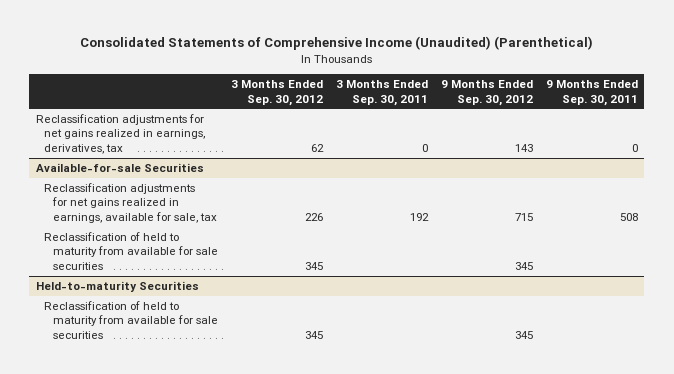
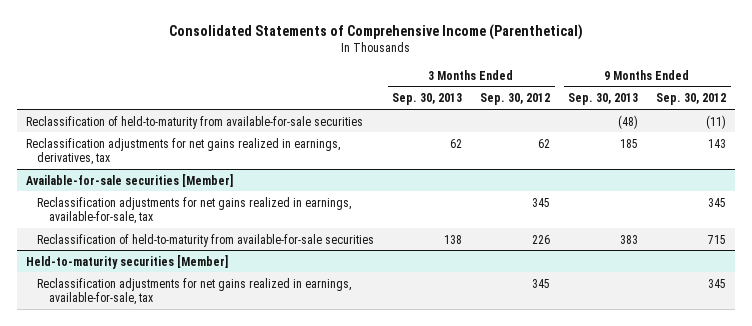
- Consolidated Statements of Comprehensive Income (Unaudited) (Parenthetical)
+ Consolidated Statements of Comprehensive Income (Parenthetical)
- | 3 Months Ended Sep. 30, 2012 | 3 Months Ended Sep. 30, 2011 | 9 Months Ended Sep. 30, 2012 | 9 Months Ended Sep. 30, 2011
+ | 3 Months Ended Sep. 30, 2013 | 3 Months Ended Sep. 30, 2012 | 9 Months Ended Sep. 30, 2013 | 9 Months Ended Sep. 30, 2012
+ Reclassification of held-to-maturity from available-for-sale securities | | | (48) | (11)
- Available-for-sale Securities
- Reclassification adjustments for net gains realized in earnings, available for sale, tax | 226 | 192 | 715 | 508
- Reclassification of held to maturity from available for sale securities | 345 | | 345 |
- Held-to-maturity Securities
- Reclassification of held to maturity from available for sale securities | 345 | | 345 |
+ Available-for-sale securities [Member]
+ Reclassification adjustments for net gains realized in earnings, available-for-sale, tax | | 345 | | 345
+ Reclassification of held-to-maturity from available-for-sale securities | 138 | 226 | 383 | 715
+ Held-to-maturity securities [Member]
+ Reclassification adjustments for net gains realized in earnings, available-for-sale, tax | | 345 | | 345

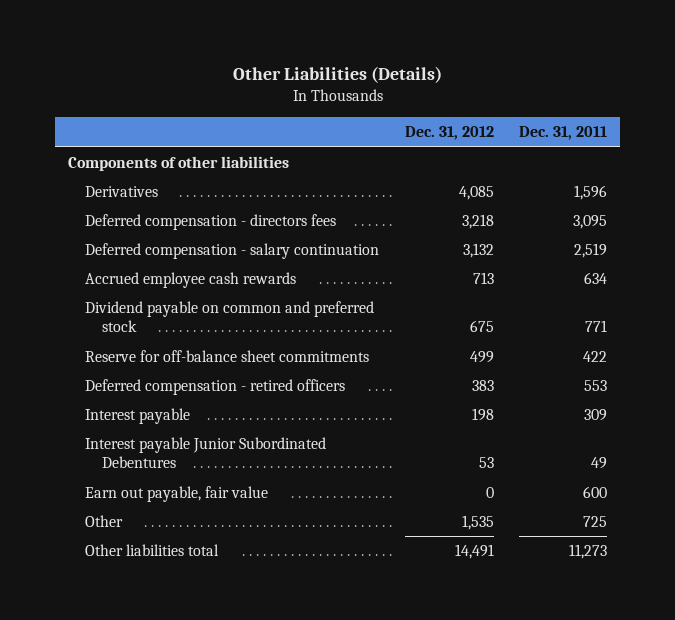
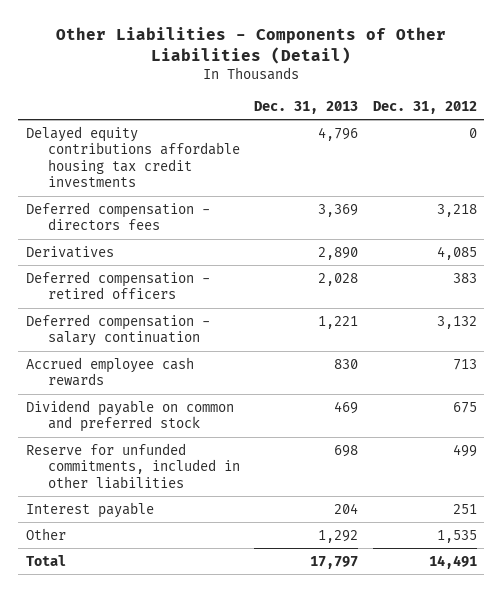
- Other Liabilities (Details)
+ Other Liabilities - Components of Other Liabilities (Detail)
- | Dec. 31, 2012 | Dec. 31, 2011
+ | Dec. 31, 2013 | Dec. 31, 2012
- Components of other liabilities
+ Delayed equity contributions affordable housing tax credit investments | 4,796 | 0
moved down: Derivatives | 2,890 | 4,085
moved up: Deferred compensation - retired officers | 2,028 | 383
- Reserve for off-balance sheet commitments | 499 | 422
- Interest payable | 198 | 309
- Interest payable Junior Subordinated Debentures | 53 | 49
- Earn out payable, fair value | 0 | 600
+ Reserve for unfunded commitments, included in other liabilities | 698 | 499
+ Interest payable | 204 | 251
- Other liabilities total | 14,491 | 11,273
+ Total | 17,797 | 14,491

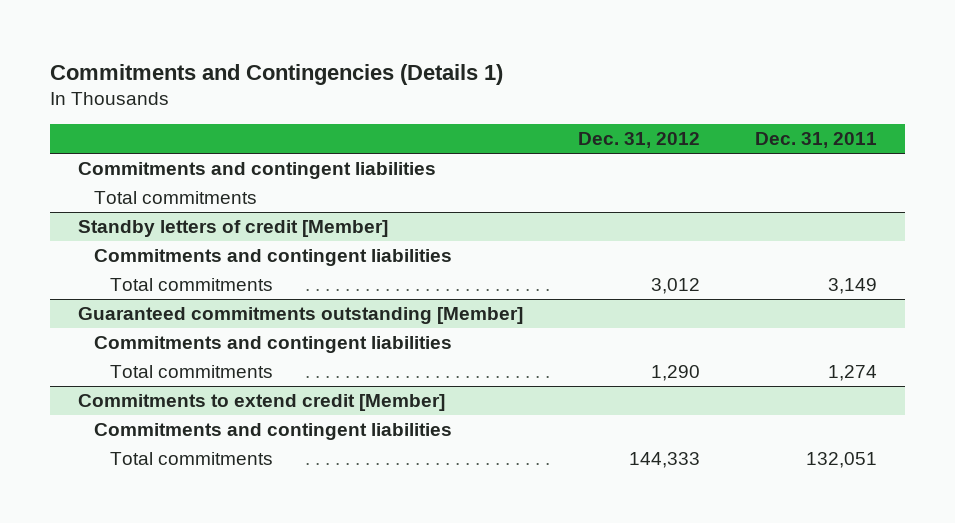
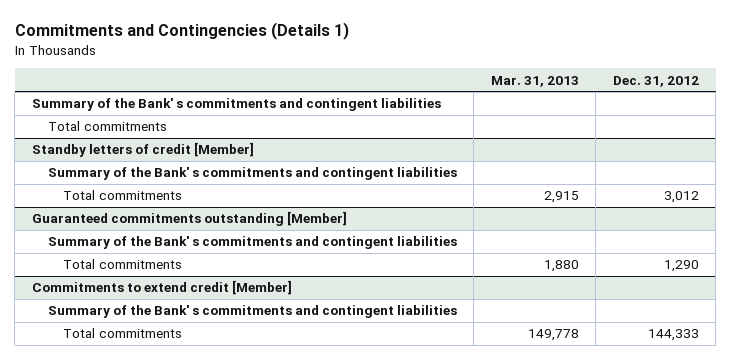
- | Dec. 31, 2012 | Dec. 31, 2011
+ | Mar. 31, 2013 | Dec. 31, 2012
- Commitments and contingent liabilities
+ Summary of the Bank' s commitments and contingent liabilities
@ Standby letters of credit [Member]
- Commitments and contingent liabilities
+ Summary of the Bank' s commitments and contingent liabilities
@ Guaranteed commitments outstanding [Member]
- Commitments and contingent liabilities
+ Summary of the Bank' s commitments and contingent liabilities
@ Commitments to extend credit [Member]
- Commitments and contingent liabilities
+ Summary of the Bank' s commitments and contingent liabilities

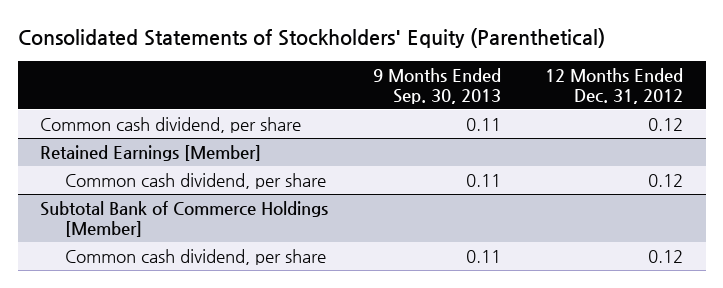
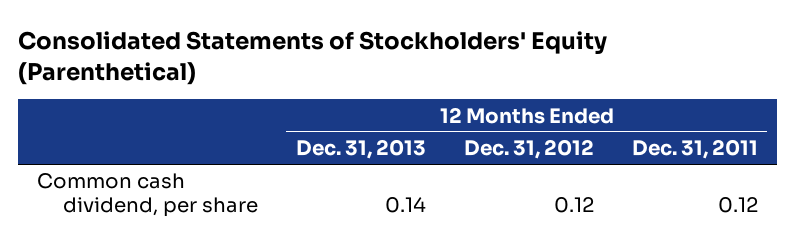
- | 9 Months Ended Sep. 30, 2013 | 12 Months Ended Dec. 31, 2012
+ | 12 Months Ended Dec. 31, 2013 | 12 Months Ended Dec. 31, 2012 | 12 Months Ended Dec. 31, 2011
- Retained Earnings [Member]
- Common cash dividend, per share | 0.11 | 0.12
- Subtotal Bank of Commerce Holdings [Member]
- Common cash dividend, per share | 0.11 | 0.12

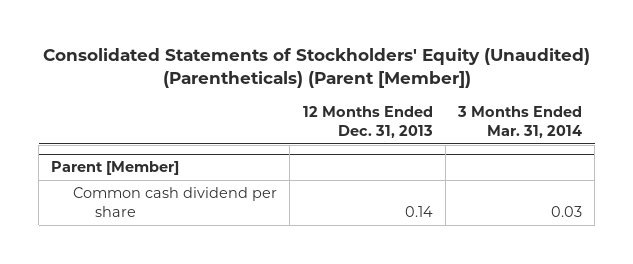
- Consolidated Statements of Stockholders' Equity (Parenthetical)
+ Consolidated Statements of Stockholders' Equity (Unaudited) (Parentheticals) (Parent [Member])
- | 12 Months Ended Dec. 31, 2013 | 12 Months Ended Dec. 31, 2012 | 12 Months Ended Dec. 31, 2011
+ | 12 Months Ended Dec. 31, 2013 | 3 Months Ended Mar. 31, 2014
- Common cash dividend, per share | 0.14 | 0.12 | 0.12
+ Parent [Member]
+ Common cash dividend per share | 0.14 | 0.03

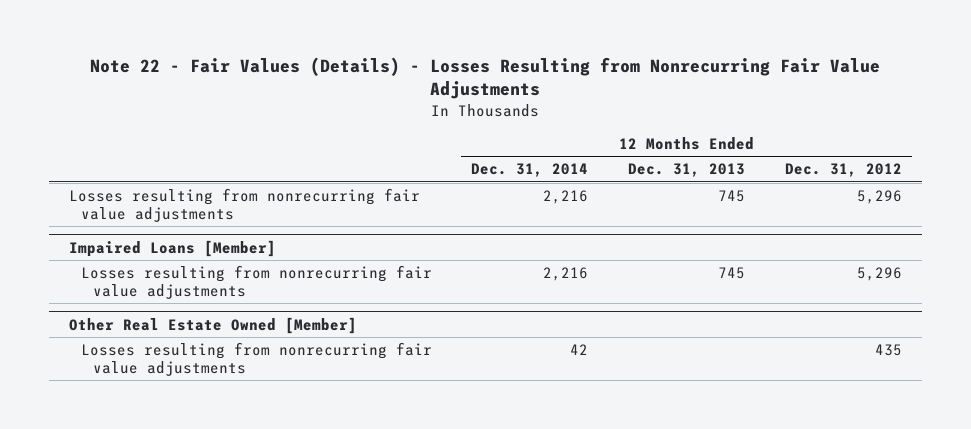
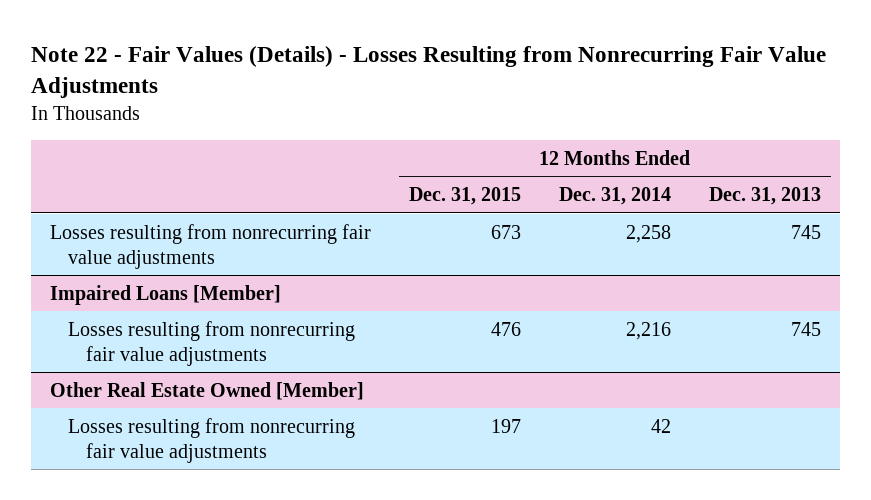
- | 12 Months Ended Dec. 31, 2014 | 12 Months Ended Dec. 31, 2013 | 12 Months Ended Dec. 31, 2012
+ | 12 Months Ended Dec. 31, 2015 | 12 Months Ended Dec. 31, 2014 | 12 Months Ended Dec. 31, 2013
- Losses resulting from nonrecurring fair value adjustments | 2,216 | 745 | 5,296
+ Losses resulting from nonrecurring fair value adjustments | 673 | 2,258 | 745

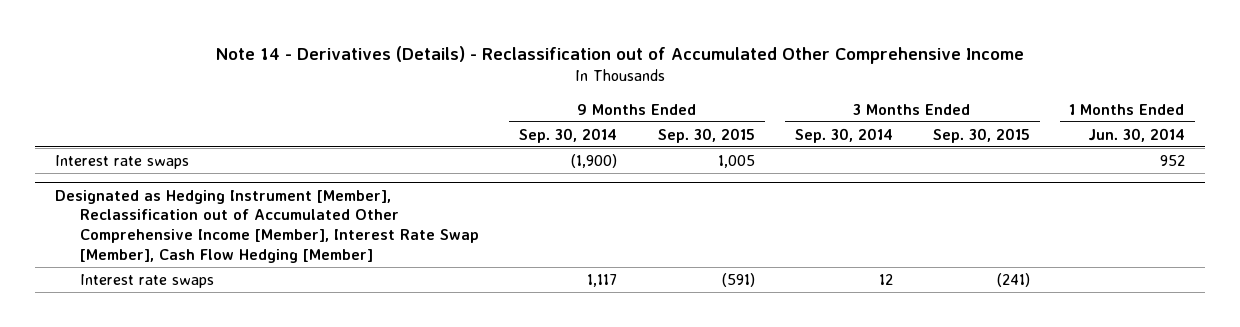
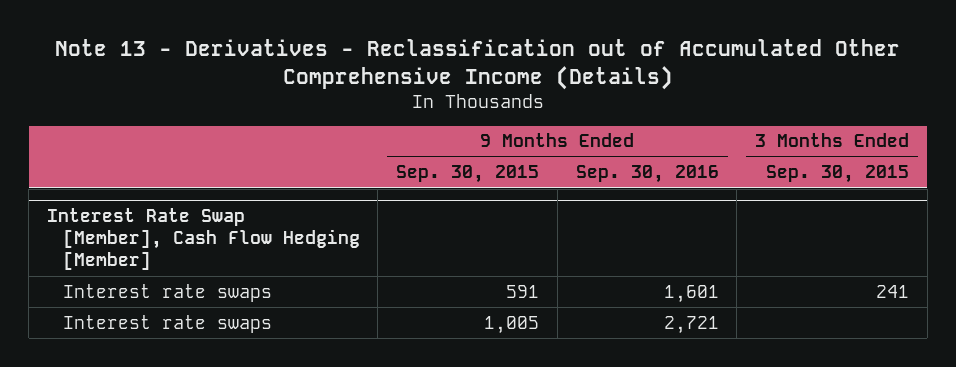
- Note 14 - Derivatives (Details) - Reclassification out of Accumulated Other Comprehensive Income
+ Note 13 - Derivatives - Reclassification out of Accumulated Other Comprehensive Income (Details)
- | 9 Months Ended Sep. 30, 2014 | 9 Months Ended Sep. 30, 2015 | 3 Months Ended Sep. 30, 2014 | 3 Months Ended Sep. 30, 2015 | 1 Months Ended Jun. 30, 2014
+ | 9 Months Ended Sep. 30, 2015 | 9 Months Ended Sep. 30, 2016 | 3 Months Ended Sep. 30, 2015
+ Interest Rate Swap [Member], Cash Flow Hedging [Member]
+ Interest rate swaps | 591 | 1,601 | 241
- Designated as Hedging Instrument [Member], Reclassification out of Accumulated Other Comprehensive Income [Member], Interest Rate Swap [Member], Cash Flow Hedging [Member]
- Interest rate swaps | 1,117 | (591) | 12 | (241) |

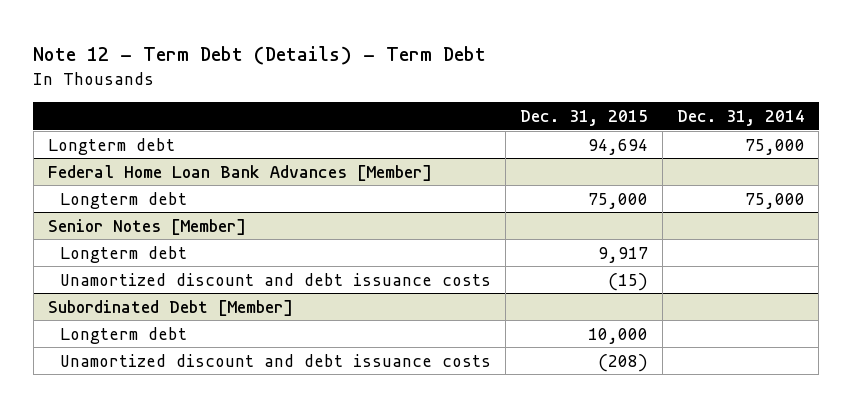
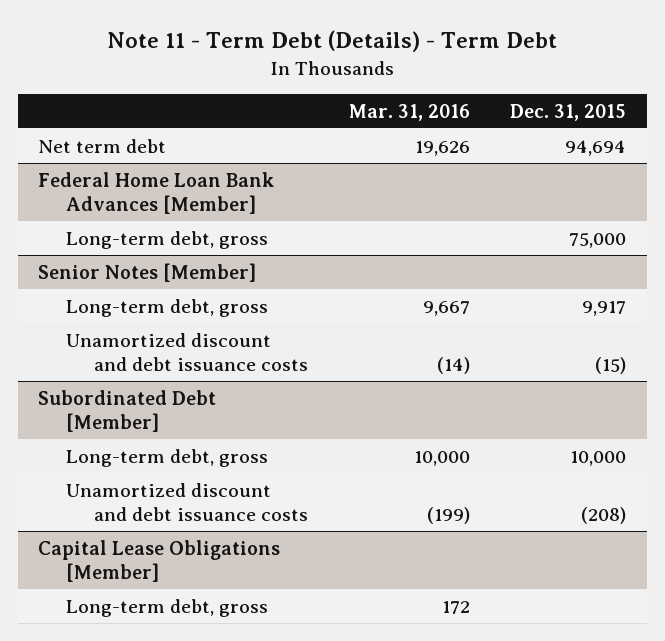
- Note 12 - Term Debt (Details) - Term Debt
+ Note 11 - Term Debt (Details) - Term Debt
- | Dec. 31, 2015 | Dec. 31, 2014
+ | Mar. 31, 2016 | Dec. 31, 2015
- Longterm debt | 94,694 | 75,000
+ Net term debt | 19,626 | 94,694
@ Federal Home Loan Bank Advances [Member]
- Longterm debt | 75,000 | 75,000
+ Long-term debt, gross | | 75,000
@ Senior Notes [Member]
- Longterm debt | 9,917 |
+ Long-term debt, gross | 9,667 | 9,917
@ Subordinated Debt [Member]
- Longterm debt | 10,000 |
+ Long-term debt, gross | 10,000 | 10,000
+ Capital Lease Obligations [Member]
+ Long-term debt, gross | 172 |

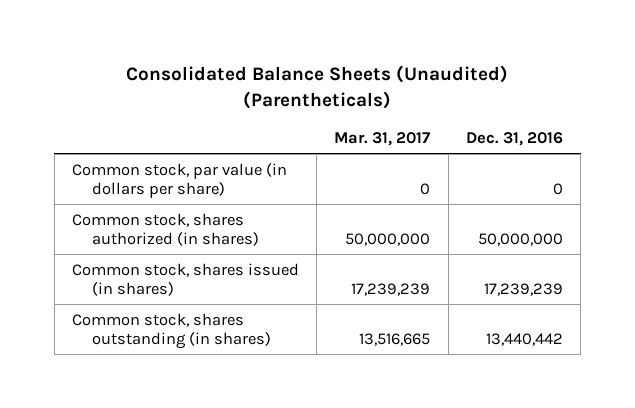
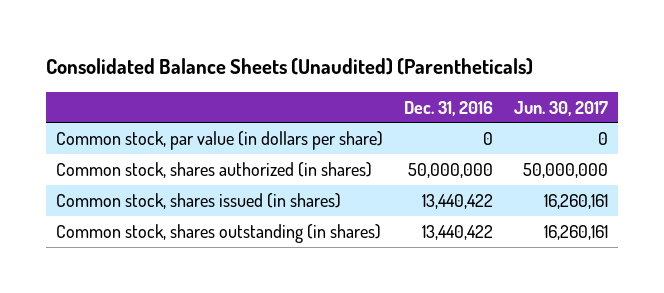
- | Mar. 31, 2017 | Dec. 31, 2016
+ | Dec. 31, 2016 | Jun. 30, 2017
- Common stock, shares issued (in shares) | 17,239,239 | 17,239,239
- Common stock, shares outstanding (in shares) | 13,516,665 | 13,440,442
+ Common stock, shares issued (in shares) | 13,440,422 | 16,260,161
+ Common stock, shares outstanding (in shares) | 13,440,422 | 16,260,161

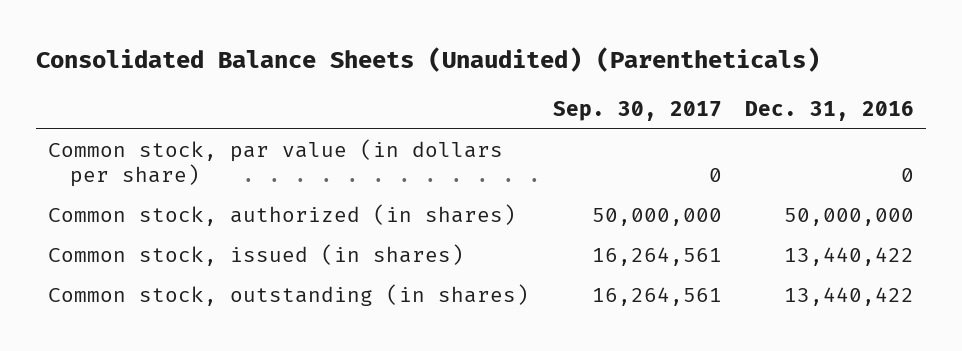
- | Dec. 31, 2016 | Jun. 30, 2017
+ | Sep. 30, 2017 | Dec. 31, 2016
- Common stock, shares authorized (in shares) | 50,000,000 | 50,000,000
- Common stock, shares issued (in shares) | 13,440,422 | 16,260,161
- Common stock, shares outstanding (in shares) | 13,440,422 | 16,260,161
+ Common stock, authorized (in shares) | 50,000,000 | 50,000,000
+ Common stock, issued (in shares) | 16,264,561 | 13,440,422
+ Common stock, outstanding (in shares) | 16,264,561 | 13,440,422

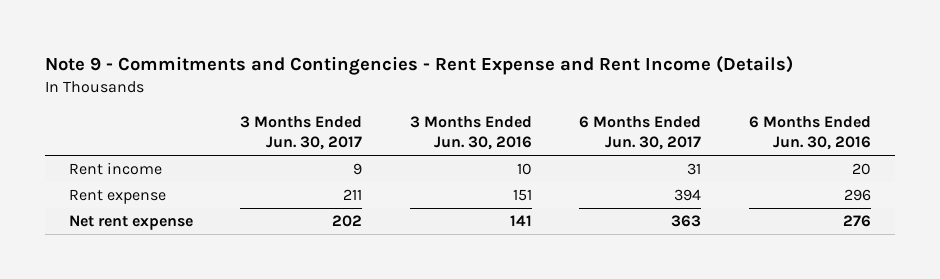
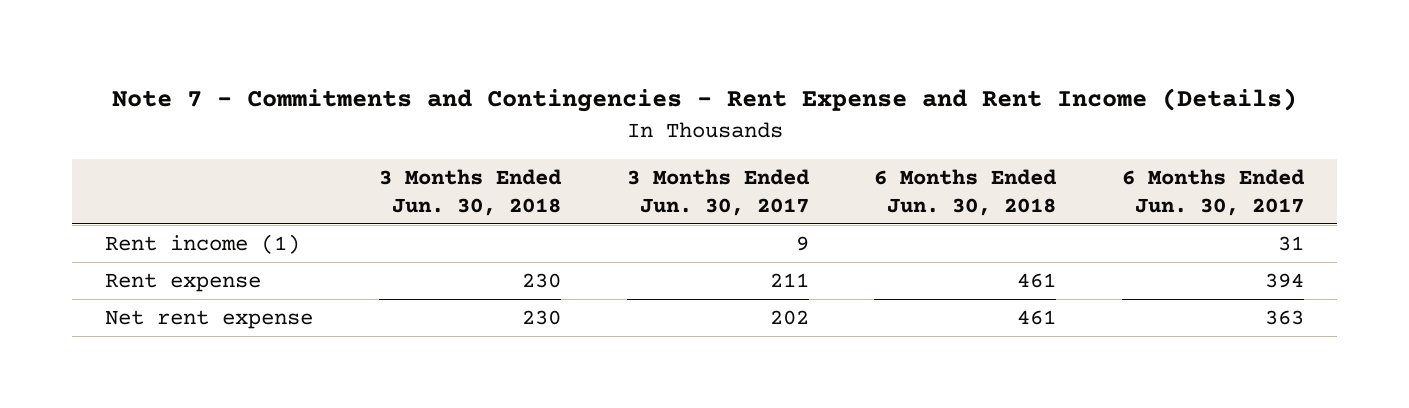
- Note 9 - Commitments and Contingencies - Rent Expense and Rent Income (Details)
+ Note 7 - Commitments and Contingencies - Rent Expense and Rent Income (Details)
- | 3 Months Ended Jun. 30, 2017 | 3 Months Ended Jun. 30, 2016 | 6 Months Ended Jun. 30, 2017 | 6 Months Ended Jun. 30, 2016
+ | 3 Months Ended Jun. 30, 2018 | 3 Months Ended Jun. 30, 2017 | 6 Months Ended Jun. 30, 2018 | 6 Months Ended Jun. 30, 2017
- Rent income | 9 | 10 | 31 | 20
+ Rent income (1) | | 9 | | 31

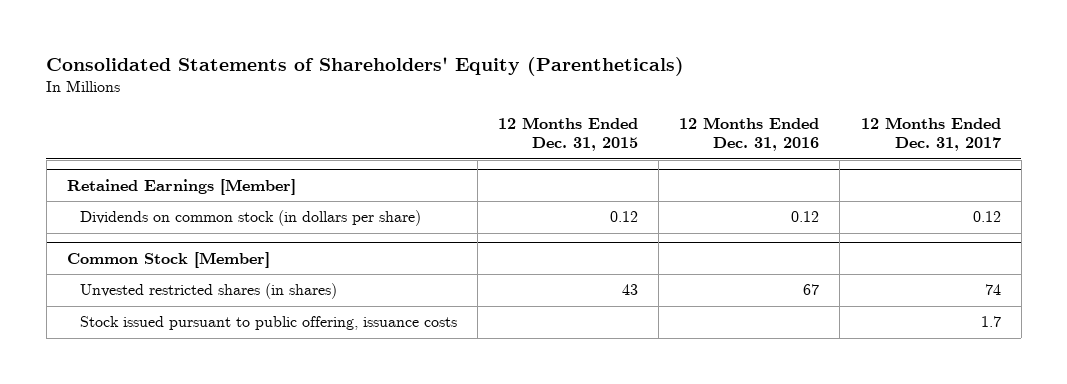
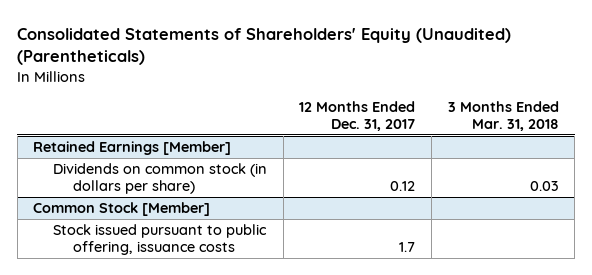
- Consolidated Statements of Shareholders' Equity (Parentheticals)
+ Consolidated Statements of Shareholders' Equity (Unaudited) (Parentheticals)
- | 12 Months Ended Dec. 31, 2015 | 12 Months Ended Dec. 31, 2016 | 12 Months Ended Dec. 31, 2017
+ | 12 Months Ended Dec. 31, 2017 | 3 Months Ended Mar. 31, 2018
@ Common Stock [Member]
- Unvested restricted shares (in shares) | 43 | 67 | 74

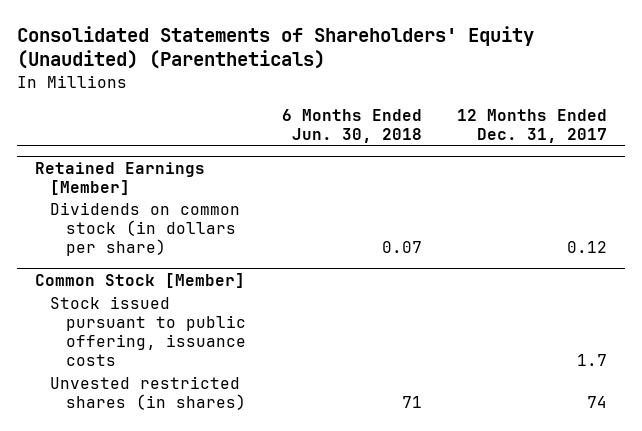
- | 12 Months Ended Dec. 31, 2017 | 3 Months Ended Mar. 31, 2018
+ | 6 Months Ended Jun. 30, 2018 | 12 Months Ended Dec. 31, 2017
@ Common Stock [Member]
+ Unvested restricted shares (in shares) | 71 | 74

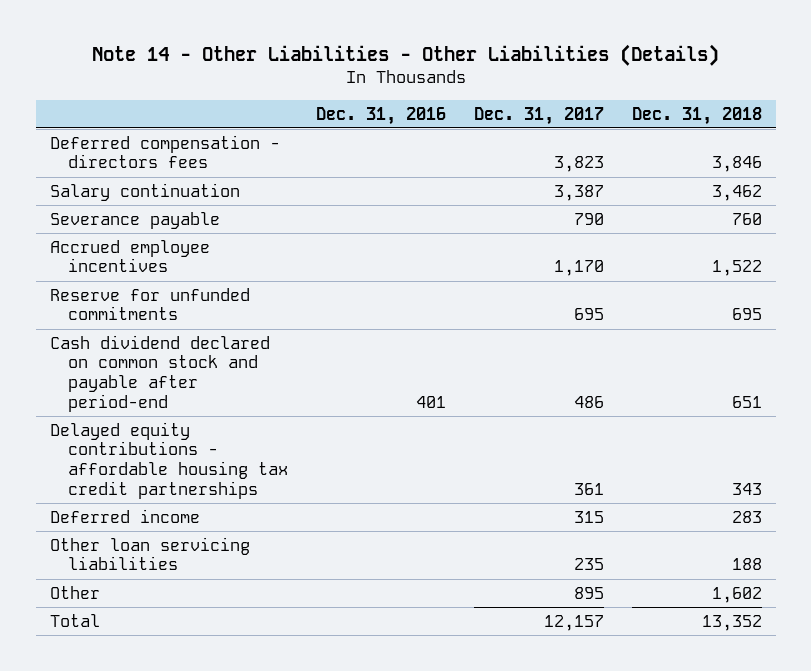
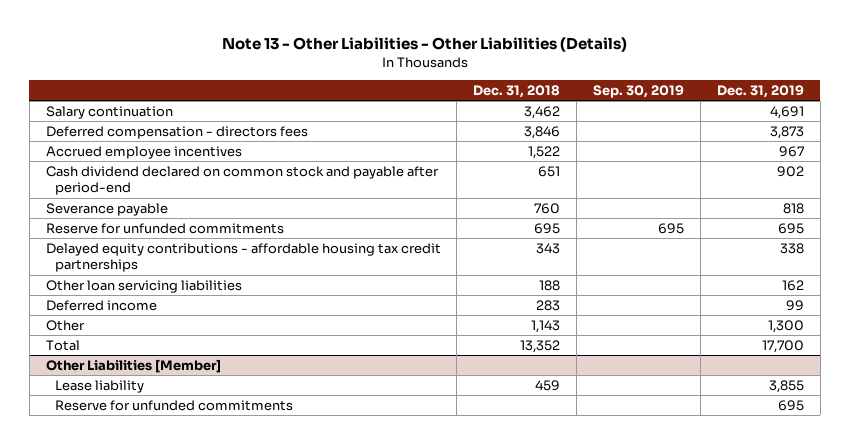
- Note 14 - Other Liabilities - Other Liabilities (Details)
+ Note 13 - Other Liabilities - Other Liabilities (Details)
- | Dec. 31, 2016 | Dec. 31, 2017 | Dec. 31, 2018
+ | Dec. 31, 2018 | Sep. 30, 2019 | Dec. 31, 2019
moved down: Deferred compensation - directors fees | 3,846 | | 3,873
moved down: Severance payable | 760 | | 818
moved down: Reserve for unfunded commitments | 695 | 695 | 695
- Other | | 895 | 1,602
moved down: Deferred income | 283 | | 99
+ Other | 1,143 | | 1,300
+ Other Liabilities [Member]
+ Lease liability | 459 | | 3,855
+ Reserve for unfunded commitments | | | 695

